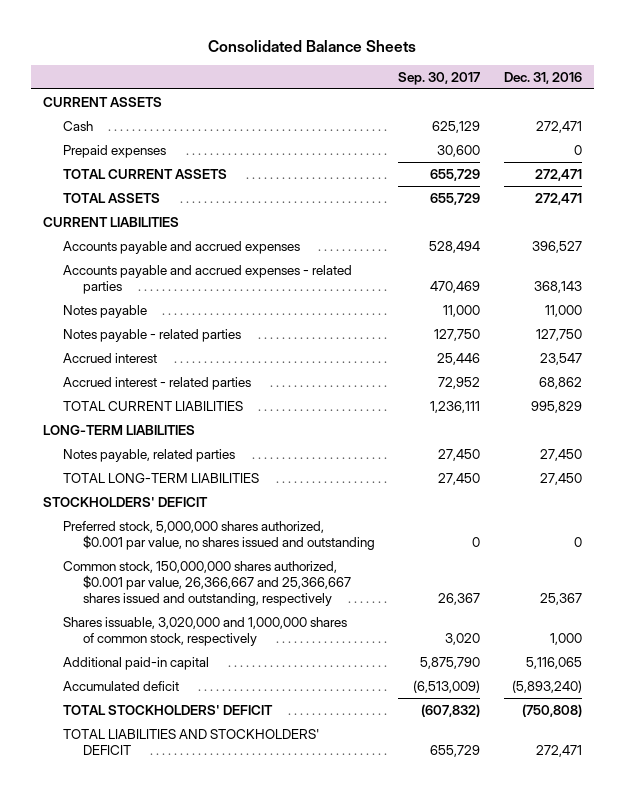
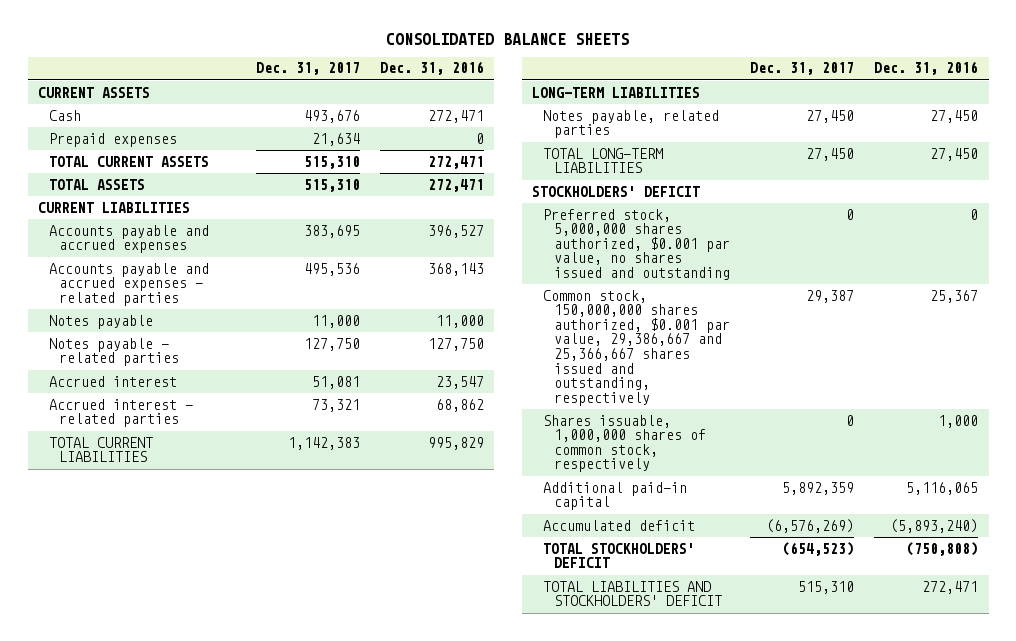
- Consolidated Balance Sheets
+ CONSOLIDATED BALANCE SHEETS
- | Sep. 30, 2017 | Dec. 31, 2016
+ | Dec. 31, 2017 | Dec. 31, 2016
- Common stock, 150,000,000 shares authorized, $0.001 par value, 26,366,667 and 25,366,667 shares issued and outstanding, respectively | 26,367 | 25,367
- Shares issuable, 3,020,000 and 1,000,000 shares of common stock, respectively | 3,020 | 1,000
+ Common stock, 150,000,000 shares authorized, $0.001 par value, 29,386,667 and 25,366,667 shares issued and outstanding, respectively | 29,387 | 25,367
+ Shares issuable, 1,000,000 shares of common stock, respectively | 0 | 1,000

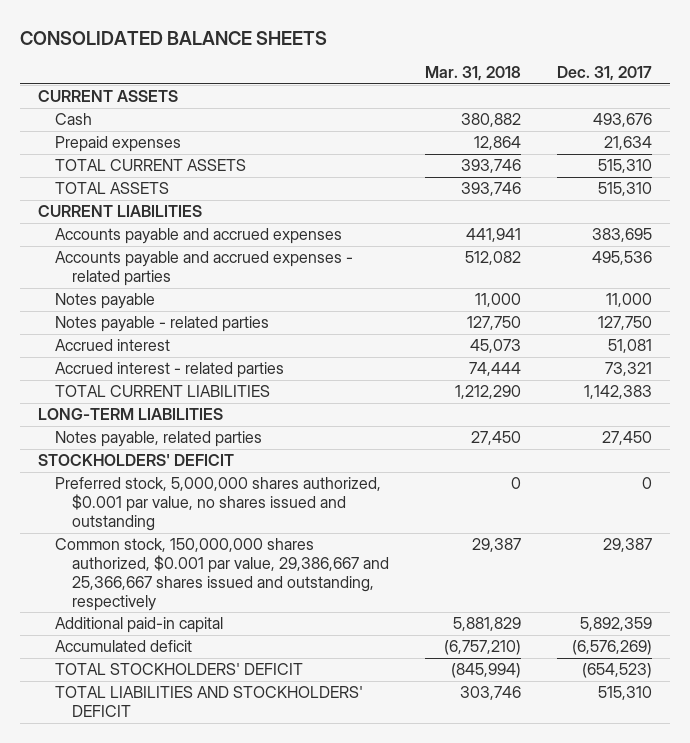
- | Dec. 31, 2017 | Dec. 31, 2016
+ | Mar. 31, 2018 | Dec. 31, 2017
- TOTAL LONG-TERM LIABILITIES | 27,450 | 27,450
- Shares issuable, 1,000,000 shares of common stock, respectively | 0 | 1,000

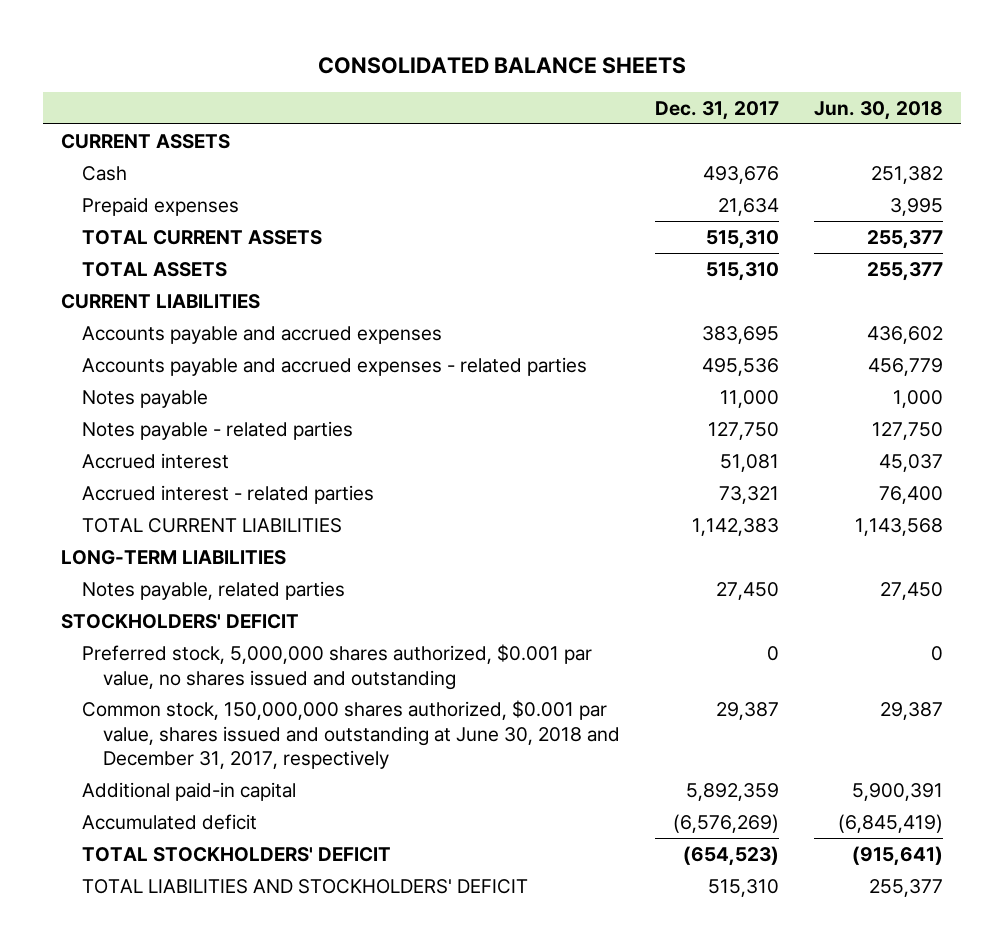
- | Mar. 31, 2018 | Dec. 31, 2017
+ | Dec. 31, 2017 | Jun. 30, 2018
- Common stock, 150,000,000 shares authorized, $0.001 par value, 29,386,667 and 25,366,667 shares issued and outstanding, respectively | 29,387 | 29,387
+ Common stock, 150,000,000 shares authorized, $0.001 par value, shares issued and outstanding at June 30, 2018 and December 31, 2017, respectively | 29,387 | 29,387

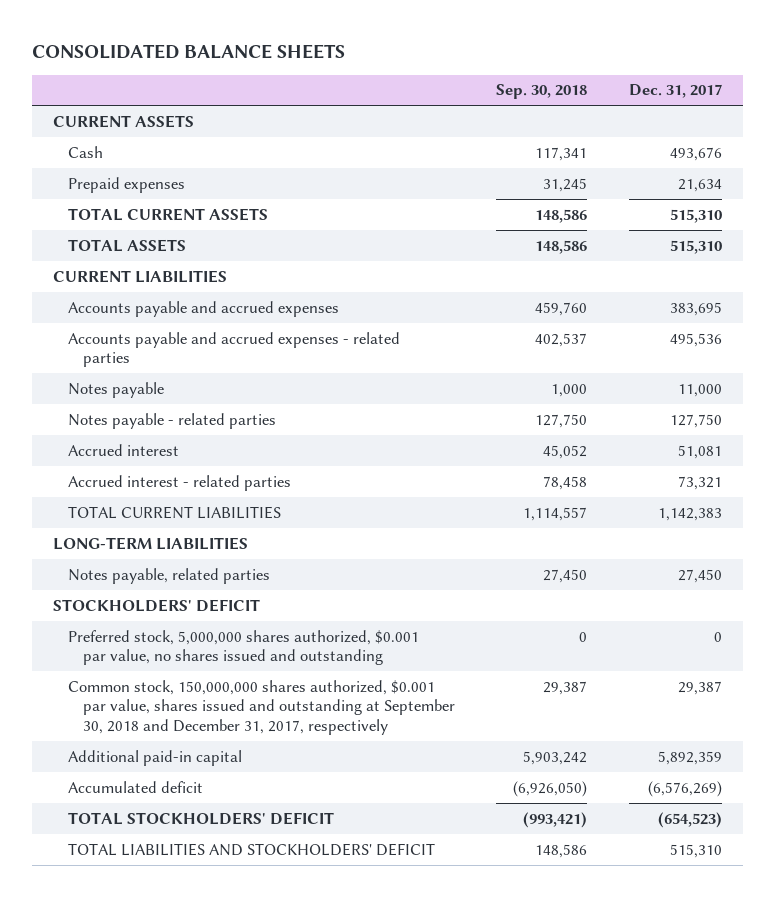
- | Dec. 31, 2017 | Jun. 30, 2018
+ | Sep. 30, 2018 | Dec. 31, 2017
- Common stock, 150,000,000 shares authorized, $0.001 par value, shares issued and outstanding at June 30, 2018 and December 31, 2017, respectively | 29,387 | 29,387
+ Common stock, 150,000,000 shares authorized, $0.001 par value, shares issued and outstanding at September 30, 2018 and December 31, 2017, respectively | 29,387 | 29,387

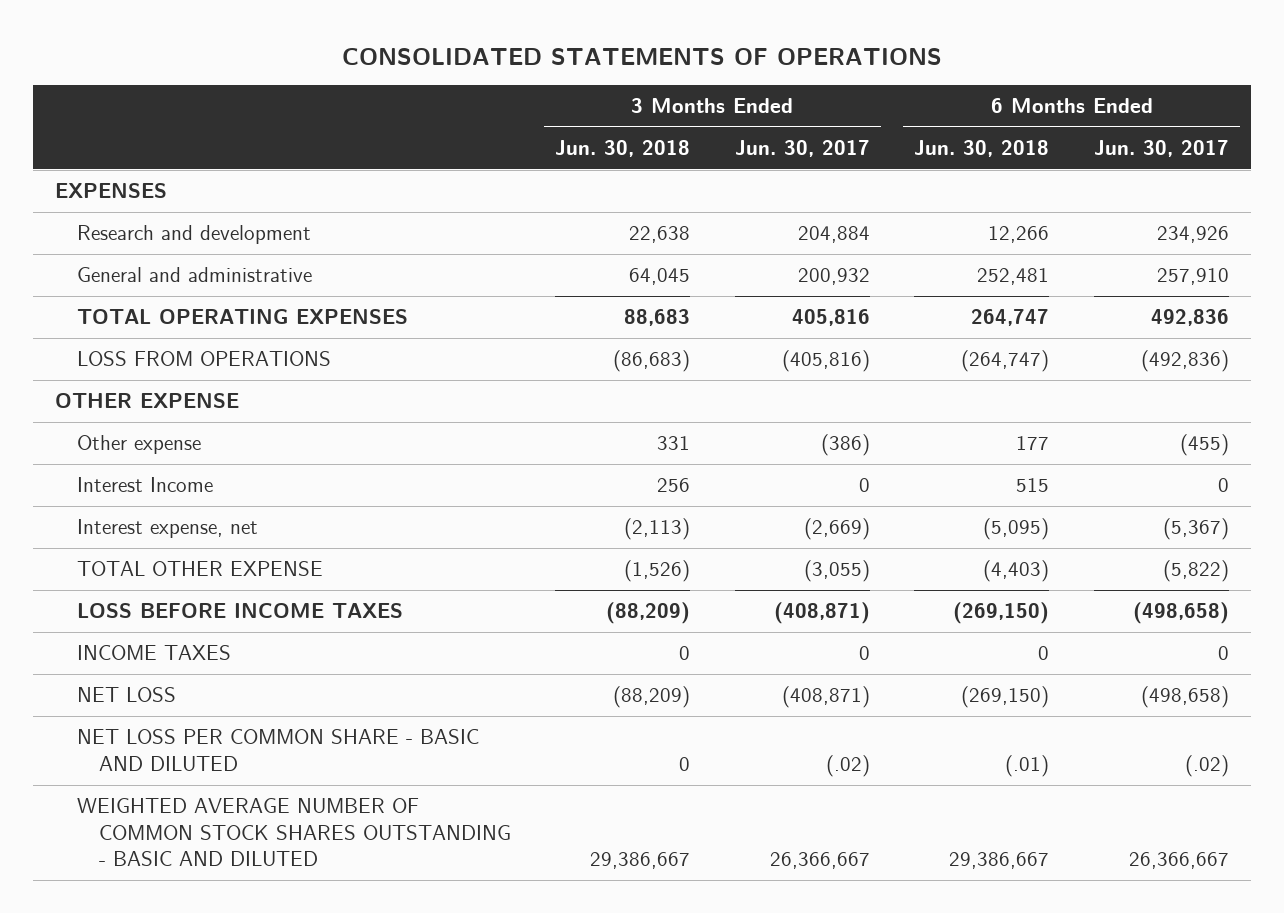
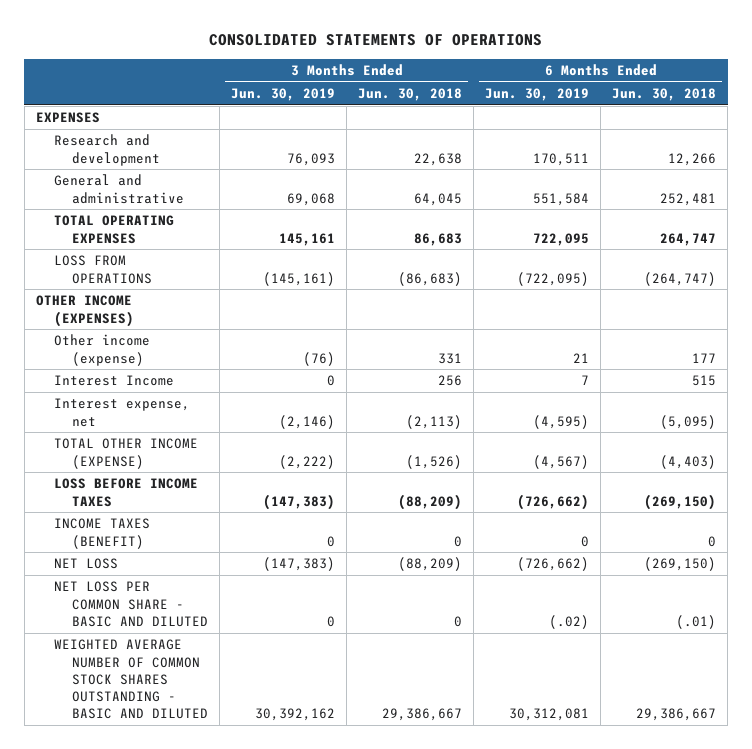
- | 3 Months Ended Jun. 30, 2018 | 3 Months Ended Jun. 30, 2017 | 6 Months Ended Jun. 30, 2018 | 6 Months Ended Jun. 30, 2017
+ | 3 Months Ended Jun. 30, 2019 | 3 Months Ended Jun. 30, 2018 | 6 Months Ended Jun. 30, 2019 | 6 Months Ended Jun. 30, 2018
- TOTAL OPERATING EXPENSES | 88,683 | 405,816 | 264,747 | 492,836
+ TOTAL OPERATING EXPENSES | 145,161 | 86,683 | 722,095 | 264,747
- OTHER EXPENSE
- Other expense | 331 | (386) | 177 | (455)
+ OTHER INCOME (EXPENSES)
+ Other income (expense) | (76) | 331 | 21 | 177
- TOTAL OTHER EXPENSE | (1,526) | (3,055) | (4,403) | (5,822)
+ TOTAL OTHER INCOME (EXPENSE) | (2,222) | (1,526) | (4,567) | (4,403)
- INCOME TAXES | 0 | 0 | 0 | 0
+ INCOME TAXES (BENEFIT) | 0 | 0 | 0 | 0

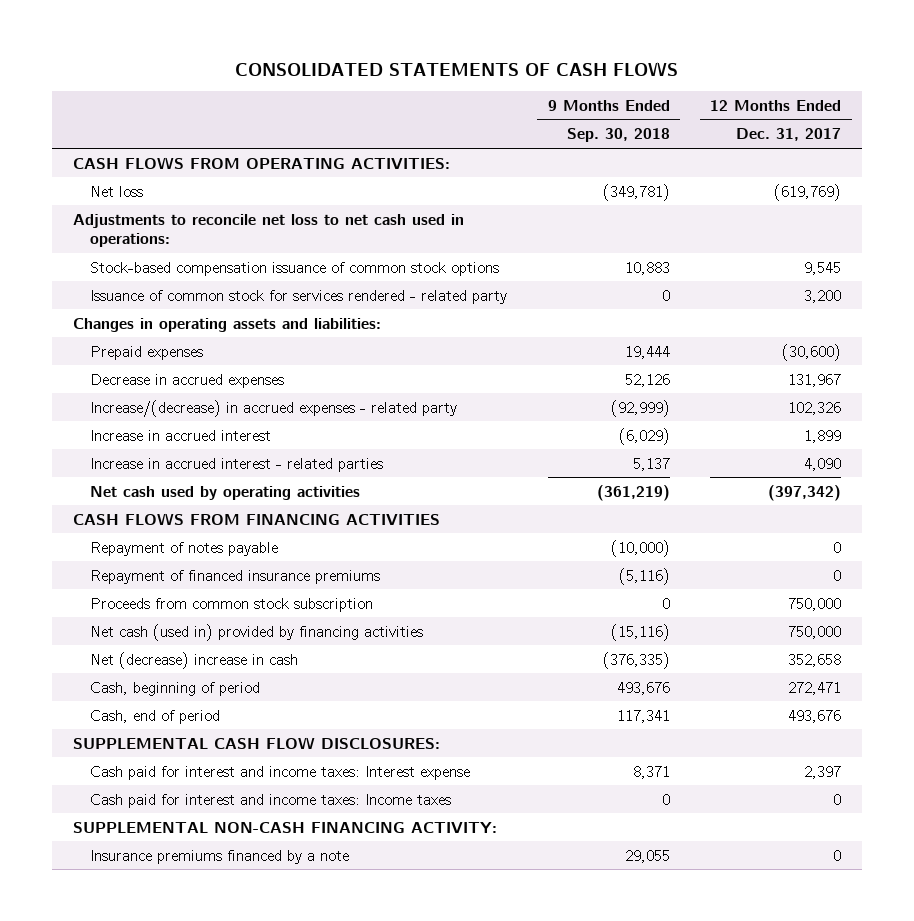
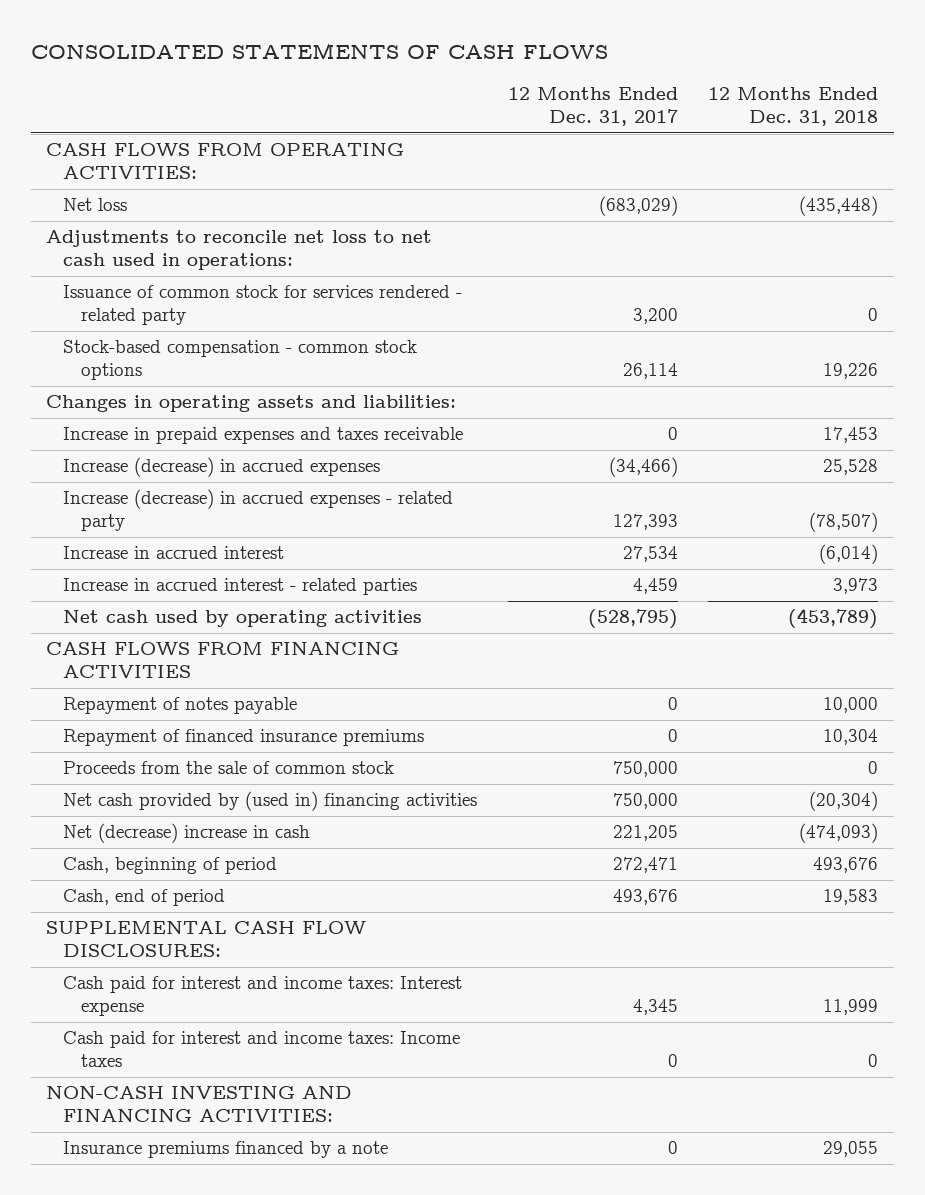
- | 9 Months Ended Sep. 30, 2018 | 12 Months Ended Dec. 31, 2017
+ | 12 Months Ended Dec. 31, 2017 | 12 Months Ended Dec. 31, 2018
- Net loss | (349,781) | (619,769)
+ Net loss | (683,029) | (435,448)
- Stock-based compensation issuance of common stock options | 10,883 | 9,545
+ Stock-based compensation - common stock options | 26,114 | 19,226
- Prepaid expenses | 19,444 | (30,600)
- Decrease in accrued expenses | 52,126 | 131,967
- Increase/(decrease) in accrued expenses - related party | (92,999) | 102,326
- Increase in accrued interest | (6,029) | 1,899
- Increase in accrued interest - related parties | 5,137 | 4,090
- Net cash used by operating activities | (361,219) | (397,342)
+ Increase in prepaid expenses and taxes receivable | 0 | 17,453
+ Increase (decrease) in accrued expenses | (34,466) | 25,528
+ Increase (decrease) in accrued expenses - related party | 127,393 | (78,507)
+ Increase in accrued interest | 27,534 | (6,014)
+ Increase in accrued interest - related parties | 4,459 | 3,973
+ Net cash used by operating activities | (528,795) | (453,789)
- Proceeds from common stock subscription | 0 | 750,000
- Net cash (used in) provided by financing activities | (15,116) | 750,000
- Net (decrease) increase in cash | (376,335) | 352,658
+ Proceeds from the sale of common stock | 750,000 | 0
+ Net cash provided by (used in) financing activities | 750,000 | (20,304)
+ Net (decrease) increase in cash | 221,205 | (474,093)
- Cash paid for interest and income taxes: Interest expense | 8,371 | 2,397
+ Cash paid for interest and income taxes: Interest expense | 4,345 | 11,999
- SUPPLEMENTAL NON-CASH FINANCING ACTIVITY:
+ NON-CASH INVESTING AND FINANCING ACTIVITIES:

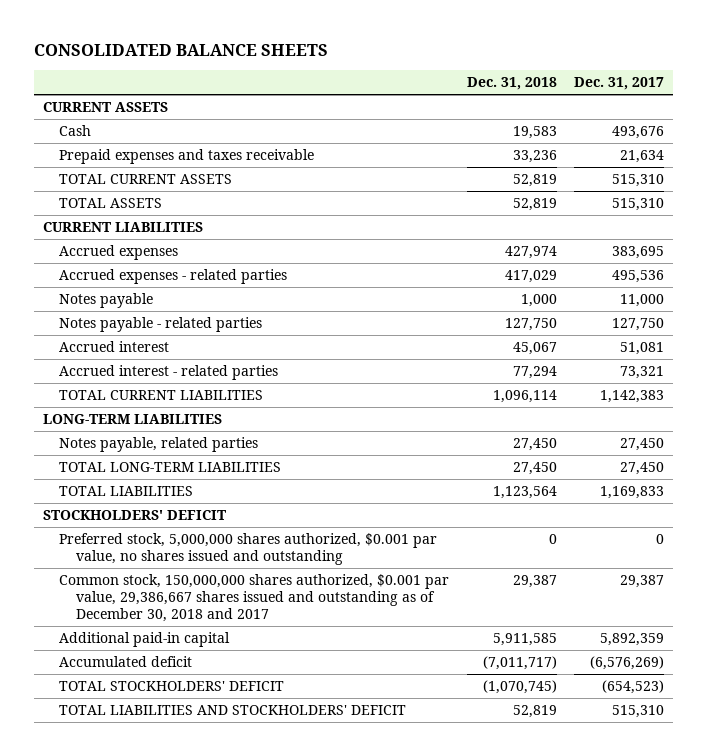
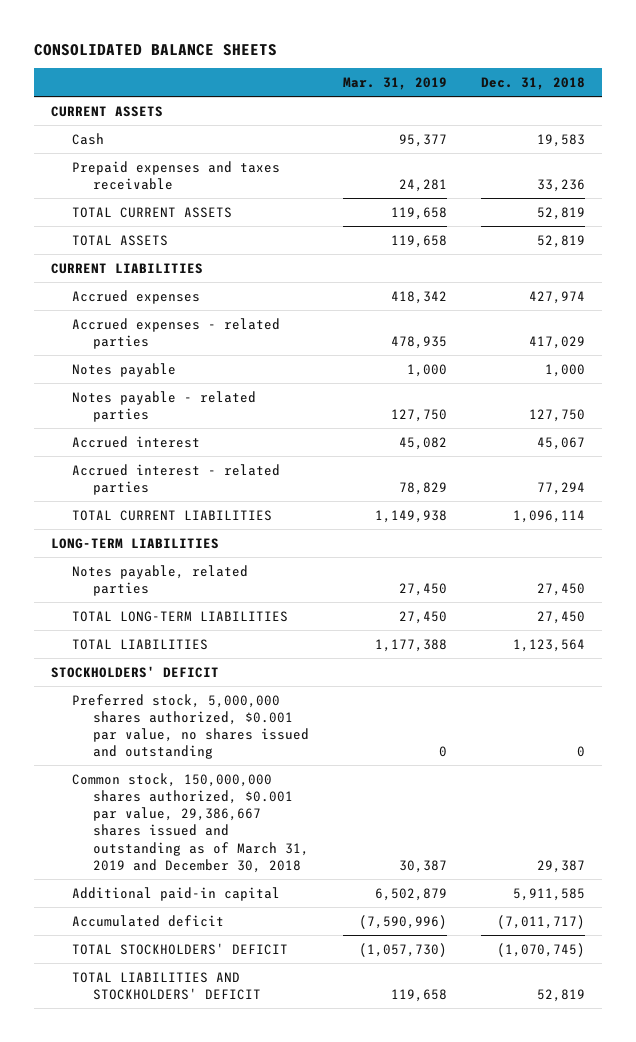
- | Dec. 31, 2018 | Dec. 31, 2017
+ | Mar. 31, 2019 | Dec. 31, 2018
- Common stock, 150,000,000 shares authorized, $0.001 par value, 29,386,667 shares issued and outstanding as of December 30, 2018 and 2017 | 29,387 | 29,387
+ Common stock, 150,000,000 shares authorized, $0.001 par value, 29,386,667 shares issued and outstanding as of March 31, 2019 and December 30, 2018 | 30,387 | 29,387

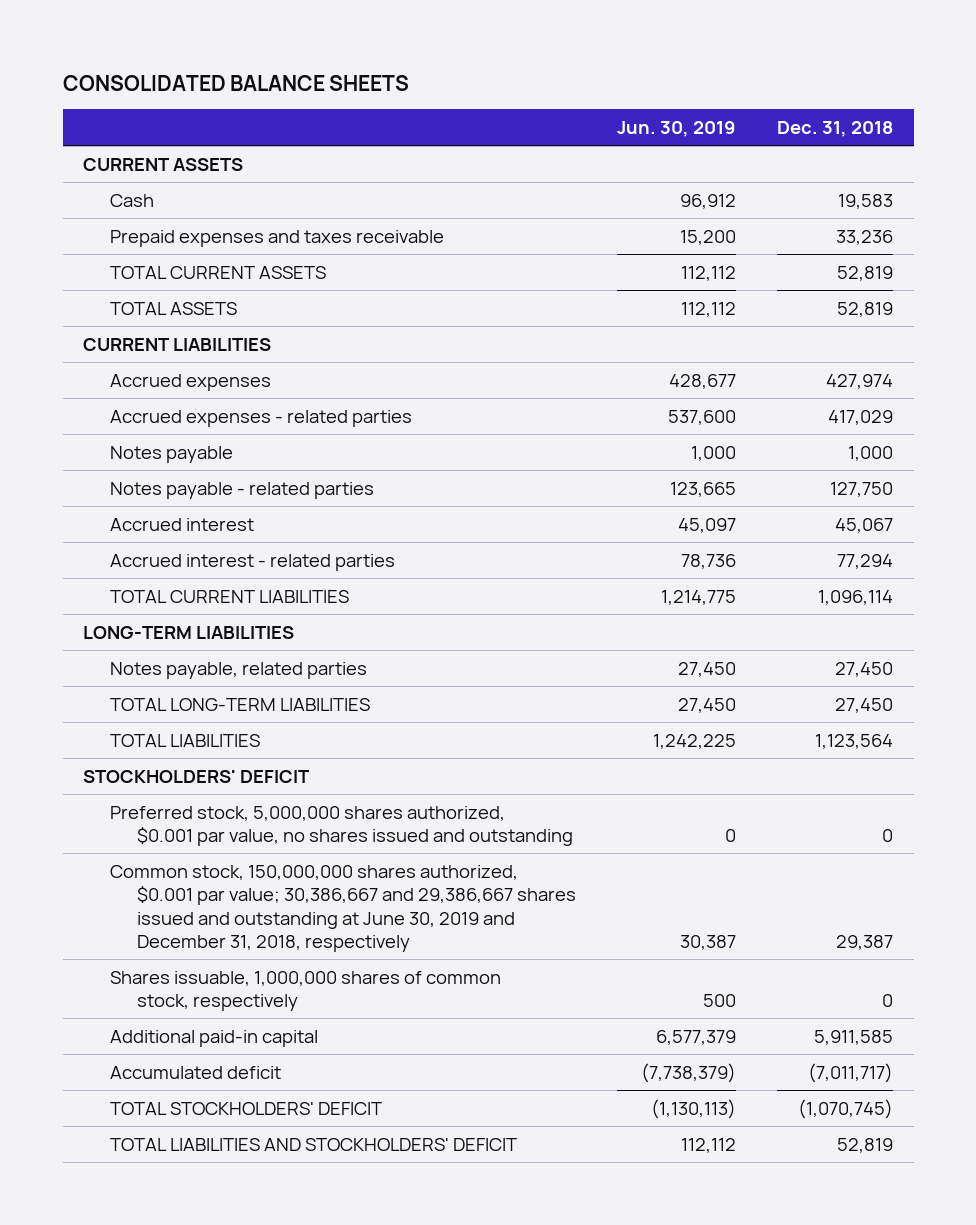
- | Mar. 31, 2019 | Dec. 31, 2018
+ | Jun. 30, 2019 | Dec. 31, 2018
- Common stock, 150,000,000 shares authorized, $0.001 par value, 29,386,667 shares issued and outstanding as of March 31, 2019 and December 30, 2018 | 30,387 | 29,387
+ Common stock, 150,000,000 shares authorized, $0.001 par value; 30,386,667 and 29,386,667 shares issued and outstanding at June 30, 2019 and December 31, 2018, respectively | 30,387 | 29,387
+ Shares issuable, 1,000,000 shares of common stock, respectively | 500 | 0

